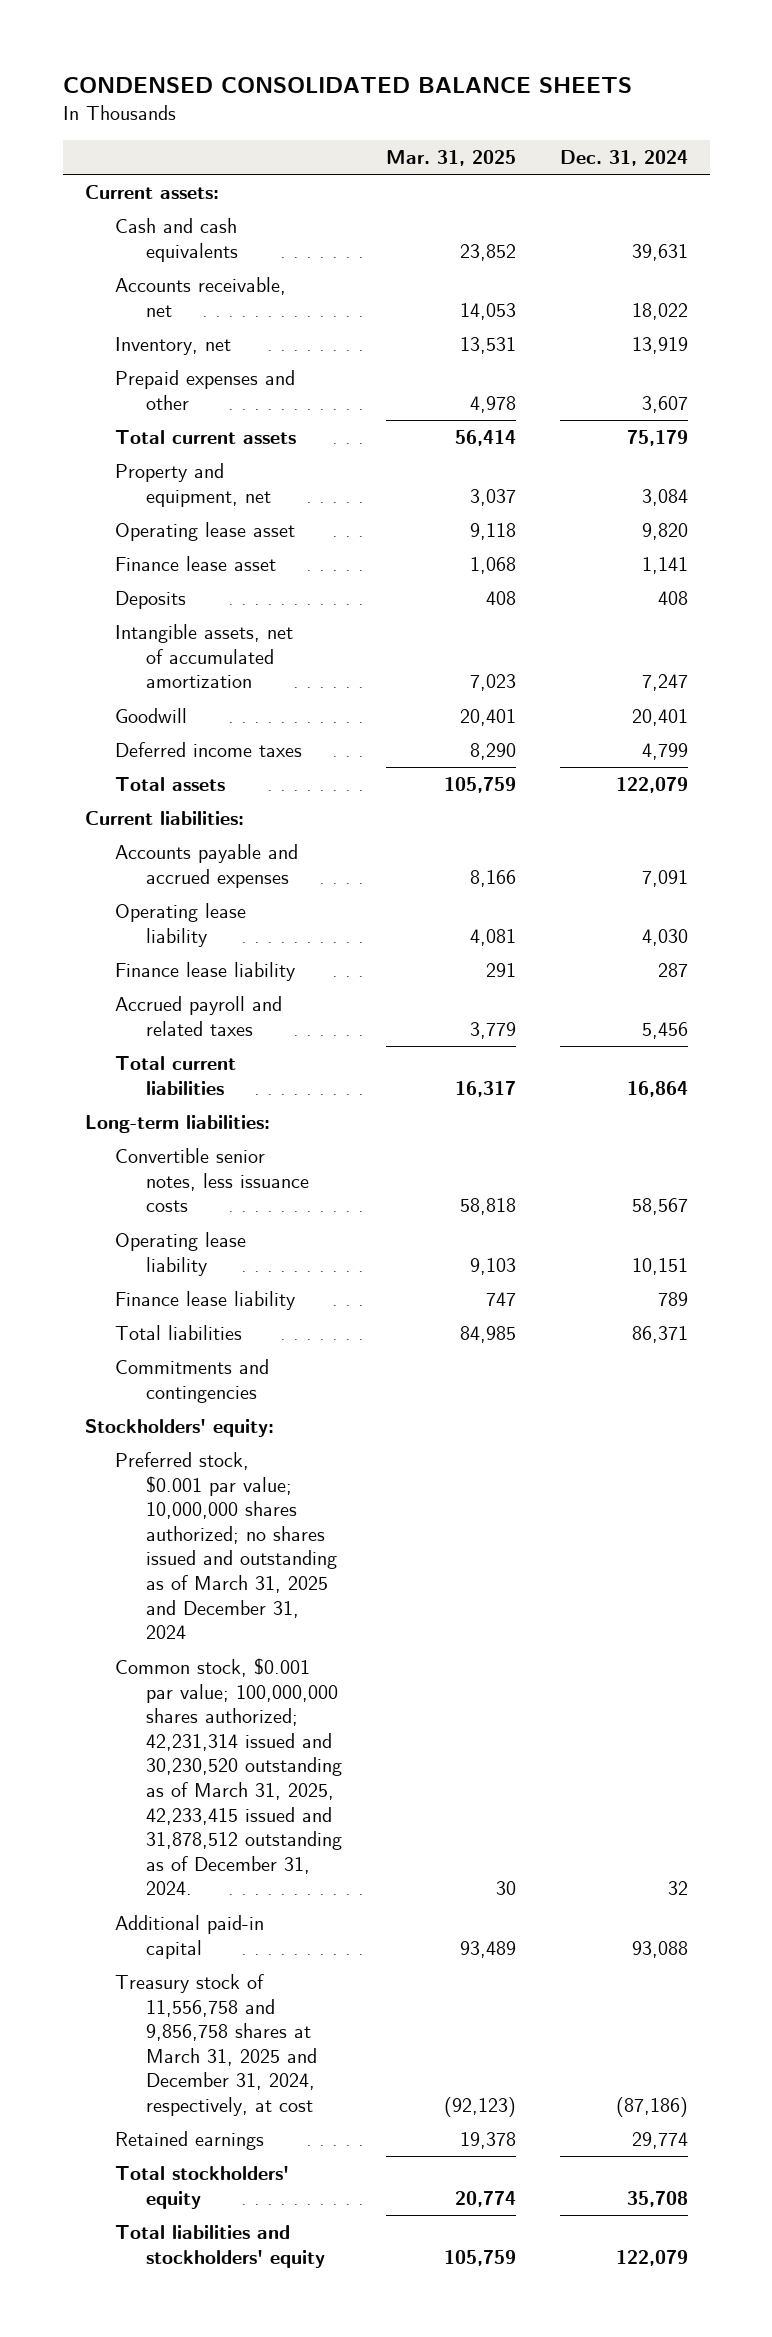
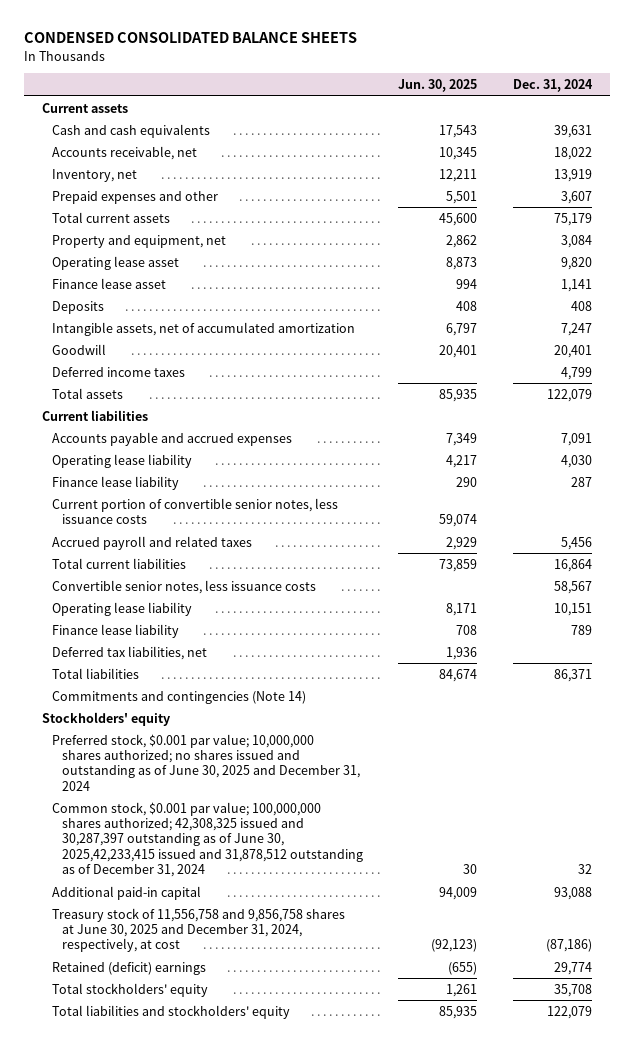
- | Mar. 31, 2025 | Dec. 31, 2024
+ | Jun. 30, 2025 | Dec. 31, 2024
- Current assets:
+ Current assets
- Current liabilities:
+ Current liabilities
+ Current portion of convertible senior notes, less issuance costs | 59,074 |
- Long-term liabilities:
+ Deferred tax liabilities, net | 1,936 |
- Commitments and contingencies
- Stockholders' equity:
- Preferred stock, $0.001 par value; 10,000,000 shares authorized; no shares issued and outstanding as of March 31, 2025 and December 31, 2024
- Common stock, $0.001 par value; 100,000,000 shares authorized; 42,231,314 issued and 30,230,520 outstanding as of March 31, 2025, 42,233,415 issued and 31,878,512 outstanding as of December 31, 2024. | 30 | 32
+ Commitments and contingencies (Note 14)
+ Stockholders' equity
+ Preferred stock, $0.001 par value; 10,000,000 shares authorized; no shares issued and outstanding as of June 30, 2025 and December 31, 2024
+ Common stock, $0.001 par value; 100,000,000 shares authorized; 42,308,325 issued and 30,287,397 outstanding as of June 30, 2025,42,233,415 issued and 31,878,512 outstanding as of December 31, 2024 | 30 | 32
- Treasury stock of 11,556,758 and 9,856,758 shares at March 31, 2025 and December 31, 2024, respectively, at cost | (92,123) | (87,186)
- Retained earnings | 19,378 | 29,774
+ Treasury stock of 11,556,758 and 9,856,758 shares at June 30, 2025 and December 31, 2024, respectively, at cost | (92,123) | (87,186)
+ Retained (deficit) earnings | (655) | 29,774

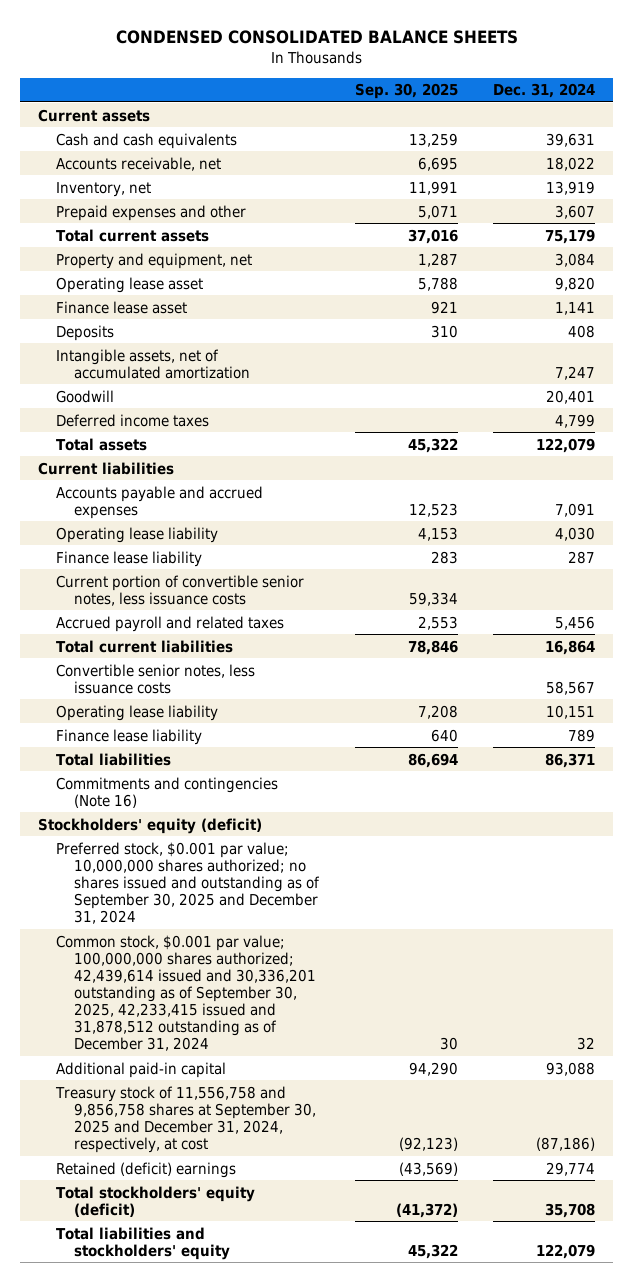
- | Jun. 30, 2025 | Dec. 31, 2024
+ | Sep. 30, 2025 | Dec. 31, 2024
- Deferred tax liabilities, net | 1,936 |
- Commitments and contingencies (Note 14)
- Stockholders' equity
- Preferred stock, $0.001 par value; 10,000,000 shares authorized; no shares issued and outstanding as of June 30, 2025 and December 31, 2024
- Common stock, $0.001 par value; 100,000,000 shares authorized; 42,308,325 issued and 30,287,397 outstanding as of June 30, 2025,42,233,415 issued and 31,878,512 outstanding as of December 31, 2024 | 30 | 32
+ Commitments and contingencies (Note 16)
+ Stockholders' equity (deficit)
+ Preferred stock, $0.001 par value; 10,000,000 shares authorized; no shares issued and outstanding as of September 30, 2025 and December 31, 2024
+ Common stock, $0.001 par value; 100,000,000 shares authorized; 42,439,614 issued and 30,336,201 outstanding as of September 30, 2025, 42,233,415 issued and 31,878,512 outstanding as of December 31, 2024 | 30 | 32
- Treasury stock of 11,556,758 and 9,856,758 shares at June 30, 2025 and December 31, 2024, respectively, at cost | (92,123) | (87,186)
+ Treasury stock of 11,556,758 and 9,856,758 shares at September 30, 2025 and December 31, 2024, respectively, at cost | (92,123) | (87,186)
- Total stockholders' equity | 1,261 | 35,708
+ Total stockholders' equity (deficit) | (41,372) | 35,708

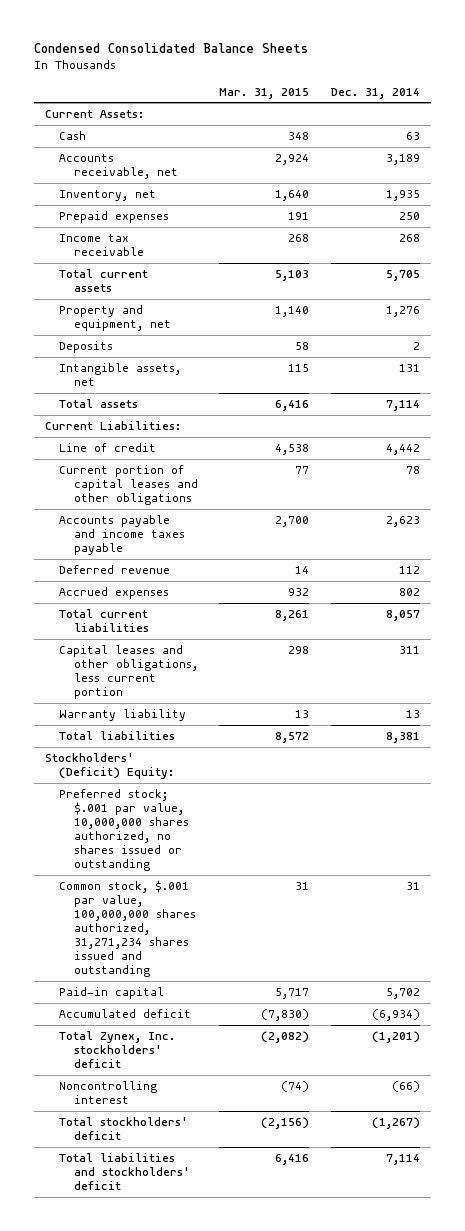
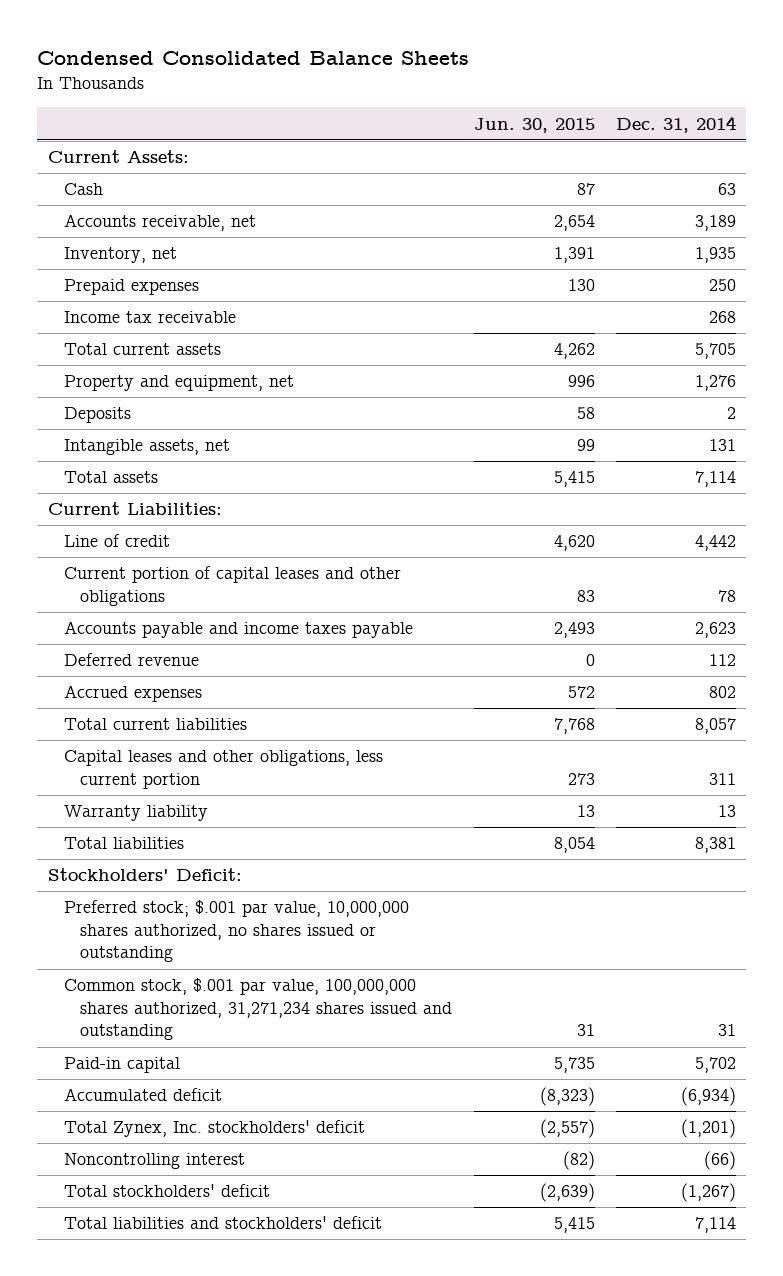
- | Mar. 31, 2015 | Dec. 31, 2014
+ | Jun. 30, 2015 | Dec. 31, 2014
- Stockholders' (Deficit) Equity:
+ Stockholders' Deficit:

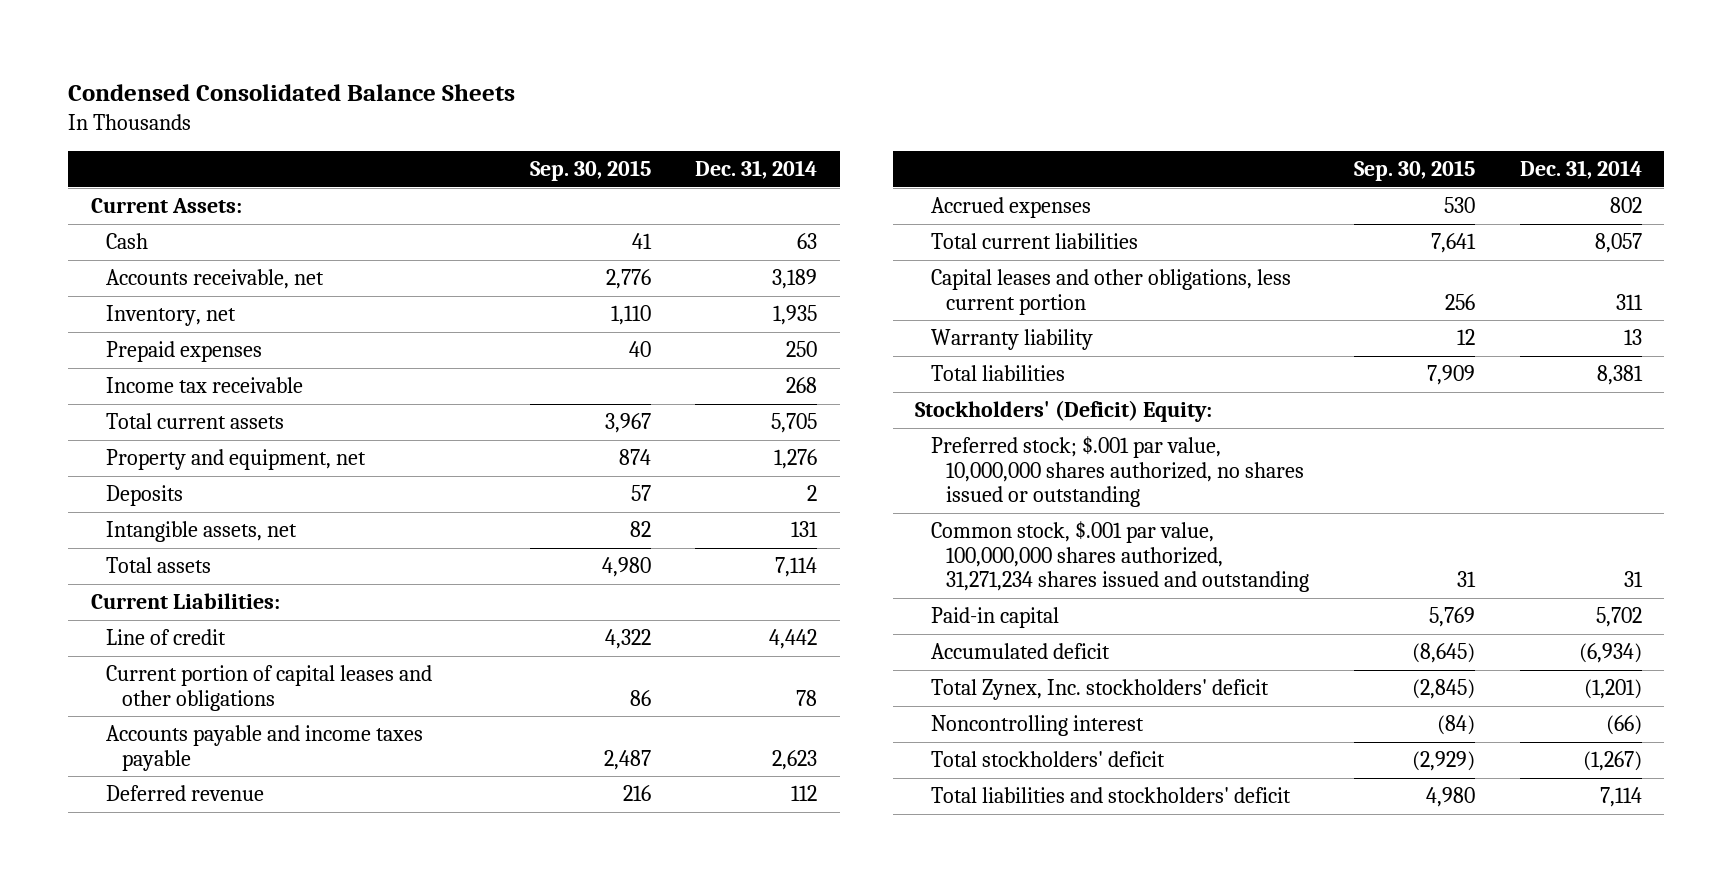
- | Jun. 30, 2015 | Dec. 31, 2014
+ | Sep. 30, 2015 | Dec. 31, 2014
- Stockholders' Deficit:
+ Stockholders' (Deficit) Equity:

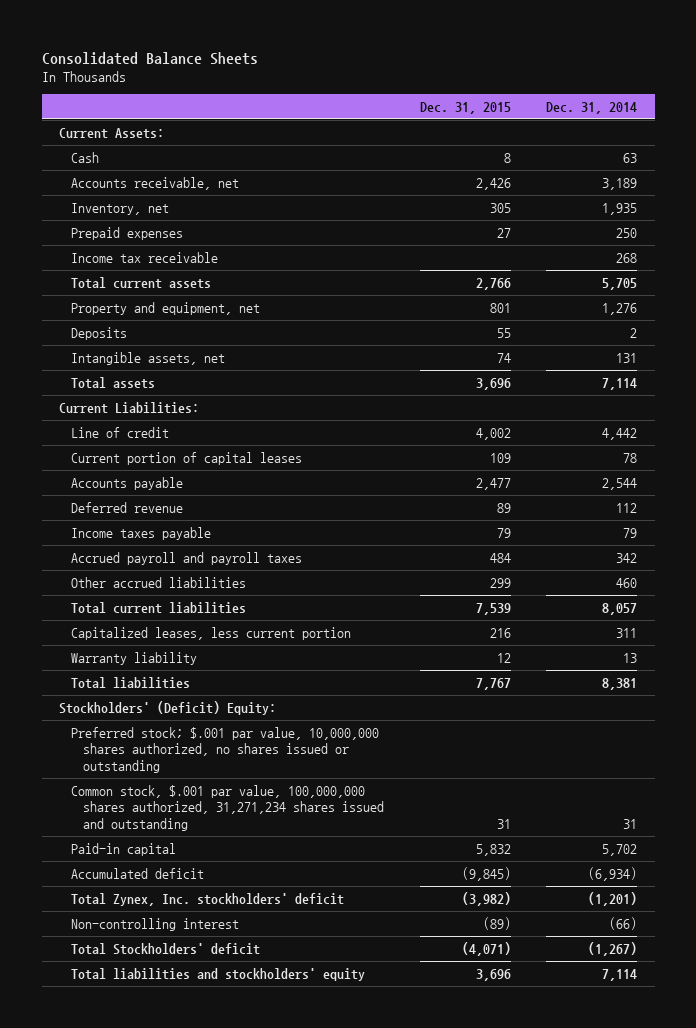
- Condensed Consolidated Balance Sheets
+ Consolidated Balance Sheets
- | Sep. 30, 2015 | Dec. 31, 2014
+ | Dec. 31, 2015 | Dec. 31, 2014
- Current portion of capital leases and other obligations | 86 | 78
- Accounts payable and income taxes payable | 2,487 | 2,623
+ Current portion of capital leases | 109 | 78
+ Accounts payable | 2,477 | 2,544
- Accrued expenses | 530 | 802
+ Income taxes payable | 79 | 79
+ Accrued payroll and payroll taxes | 484 | 342
+ Other accrued liabilities | 299 | 460
- Capital leases and other obligations, less current portion | 256 | 311
+ Capitalized leases, less current portion | 216 | 311
- Noncontrolling interest | (84) | (66)
- Total stockholders' deficit | (2,929) | (1,267)
- Total liabilities and stockholders' deficit | 4,980 | 7,114
+ Non-controlling interest | (89) | (66)
+ Total Stockholders' deficit | (4,071) | (1,267)
+ Total liabilities and stockholders' equity | 3,696 | 7,114

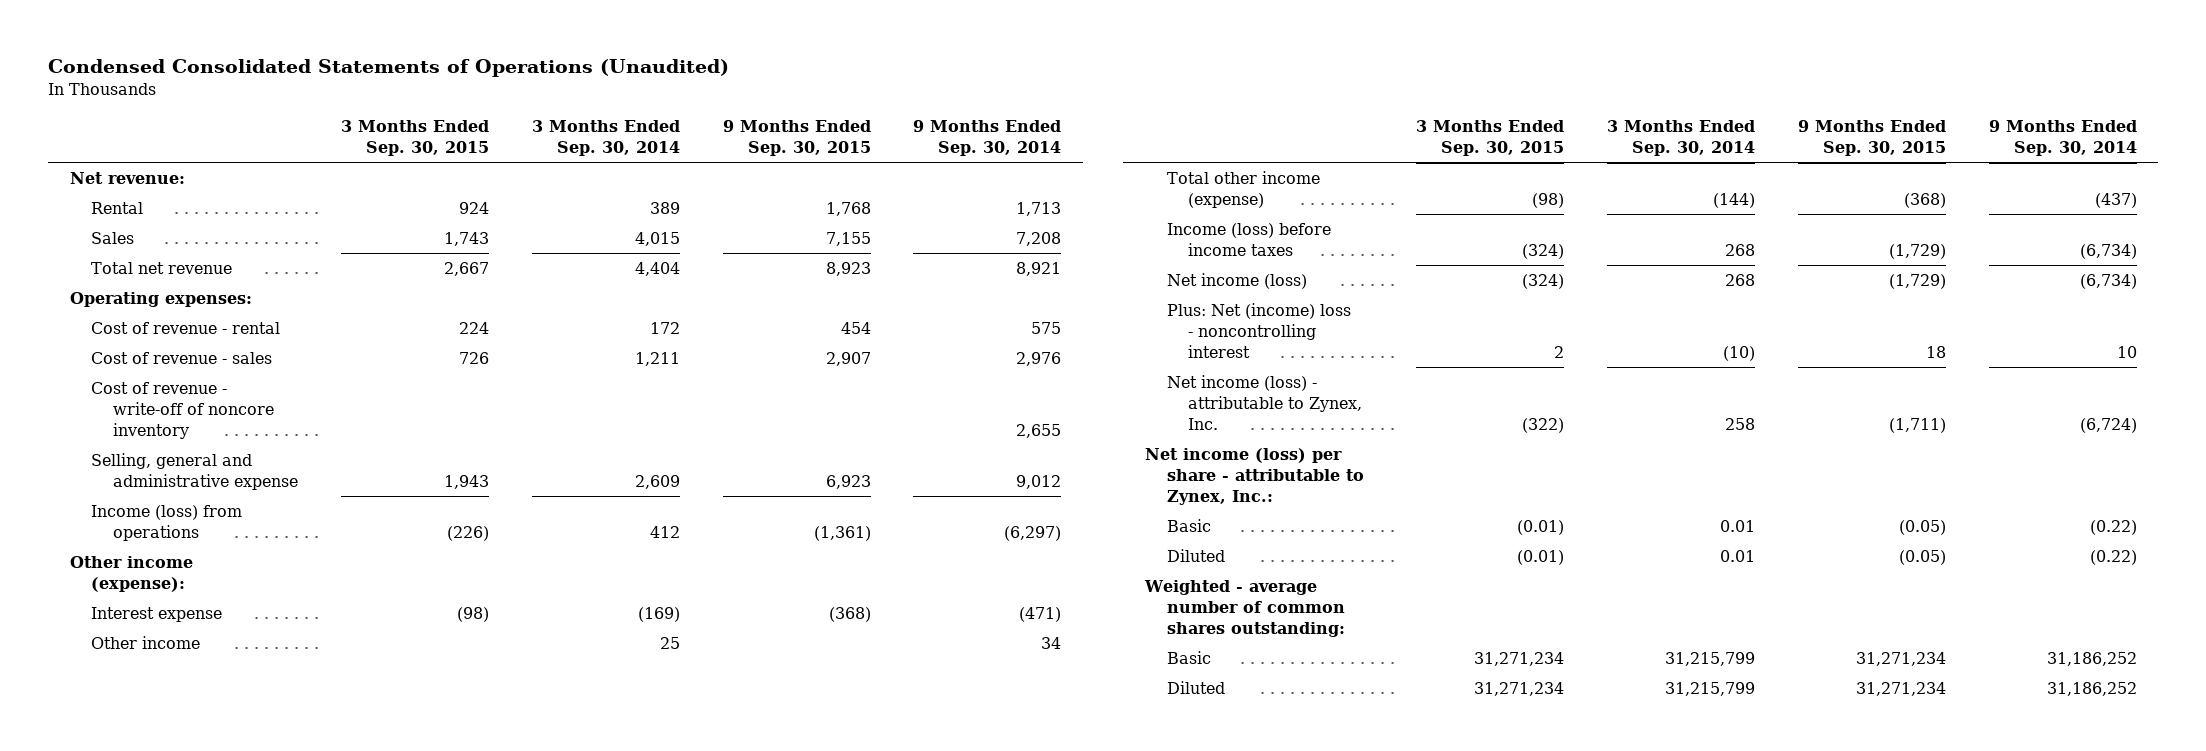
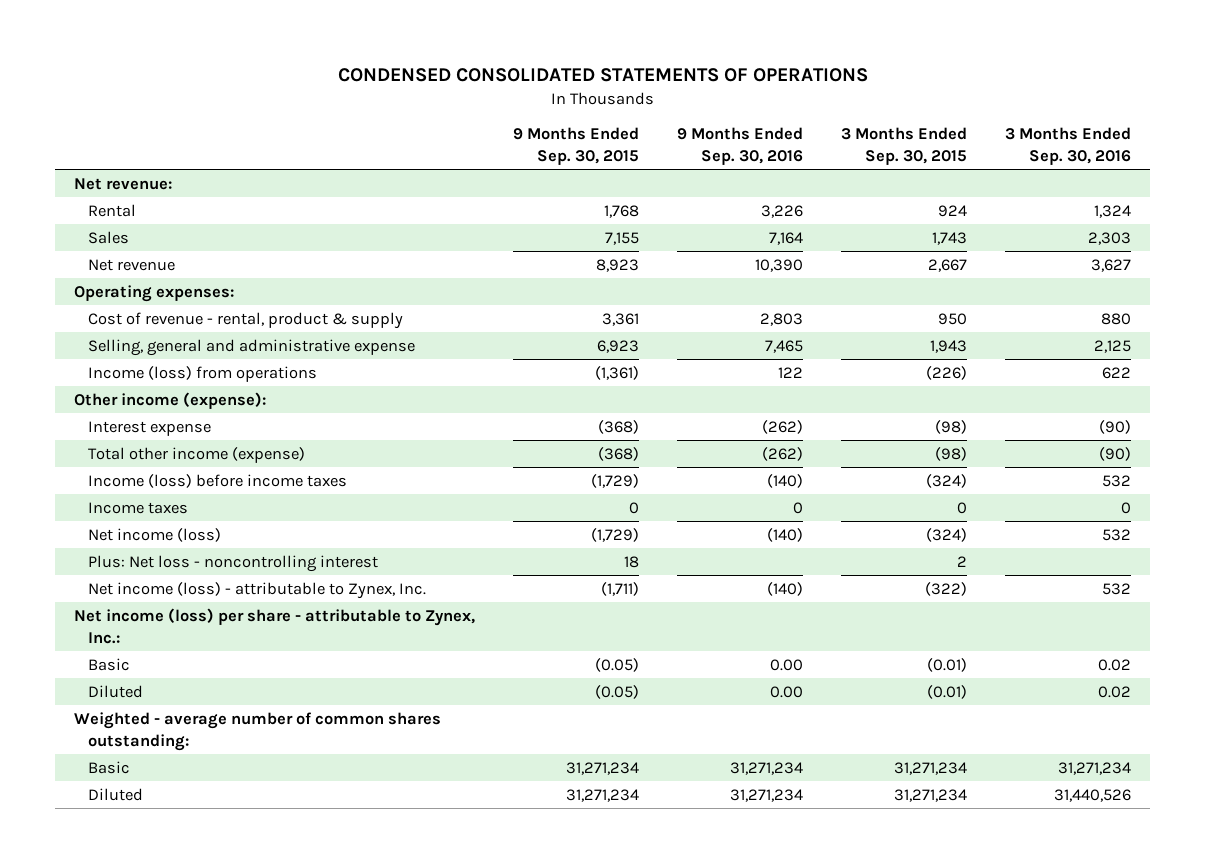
- Condensed Consolidated Statements of Operations (Unaudited)
+ CONDENSED CONSOLIDATED STATEMENTS OF OPERATIONS
- | 3 Months Ended Sep. 30, 2015 | 3 Months Ended Sep. 30, 2014 | 9 Months Ended Sep. 30, 2015 | 9 Months Ended Sep. 30, 2014
+ | 9 Months Ended Sep. 30, 2015 | 9 Months Ended Sep. 30, 2016 | 3 Months Ended Sep. 30, 2015 | 3 Months Ended Sep. 30, 2016
- Total net revenue | 2,667 | 4,404 | 8,923 | 8,921
+ Net revenue | 8,923 | 10,390 | 2,667 | 3,627
- Cost of revenue - rental | 224 | 172 | 454 | 575
- Cost of revenue - sales | 726 | 1,211 | 2,907 | 2,976
- Cost of revenue - write-off of noncore inventory | | | | 2,655
+ Cost of revenue - rental, product & supply | 3,361 | 2,803 | 950 | 880
- Other income | | 25 | | 34
+ Income taxes | 0 | 0 | 0 | 0
- Plus: Net (income) loss - noncontrolling interest | 2 | (10) | 18 | 10
+ Plus: Net loss - noncontrolling interest | 18 | | 2 |

